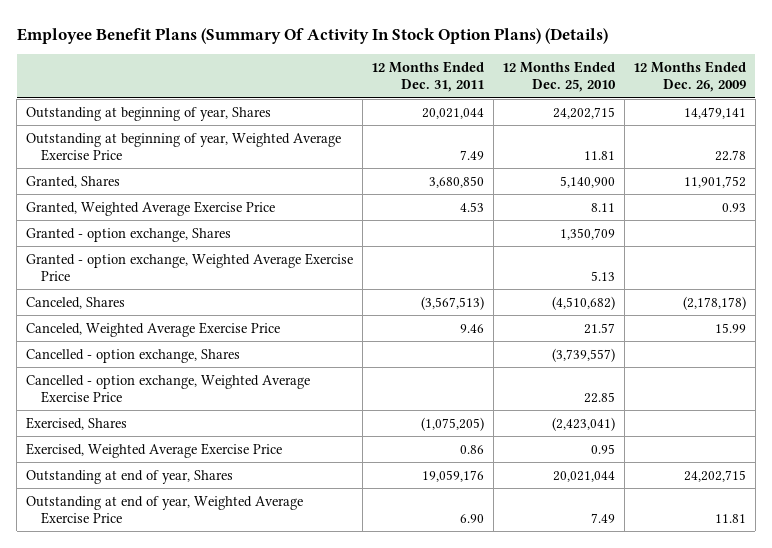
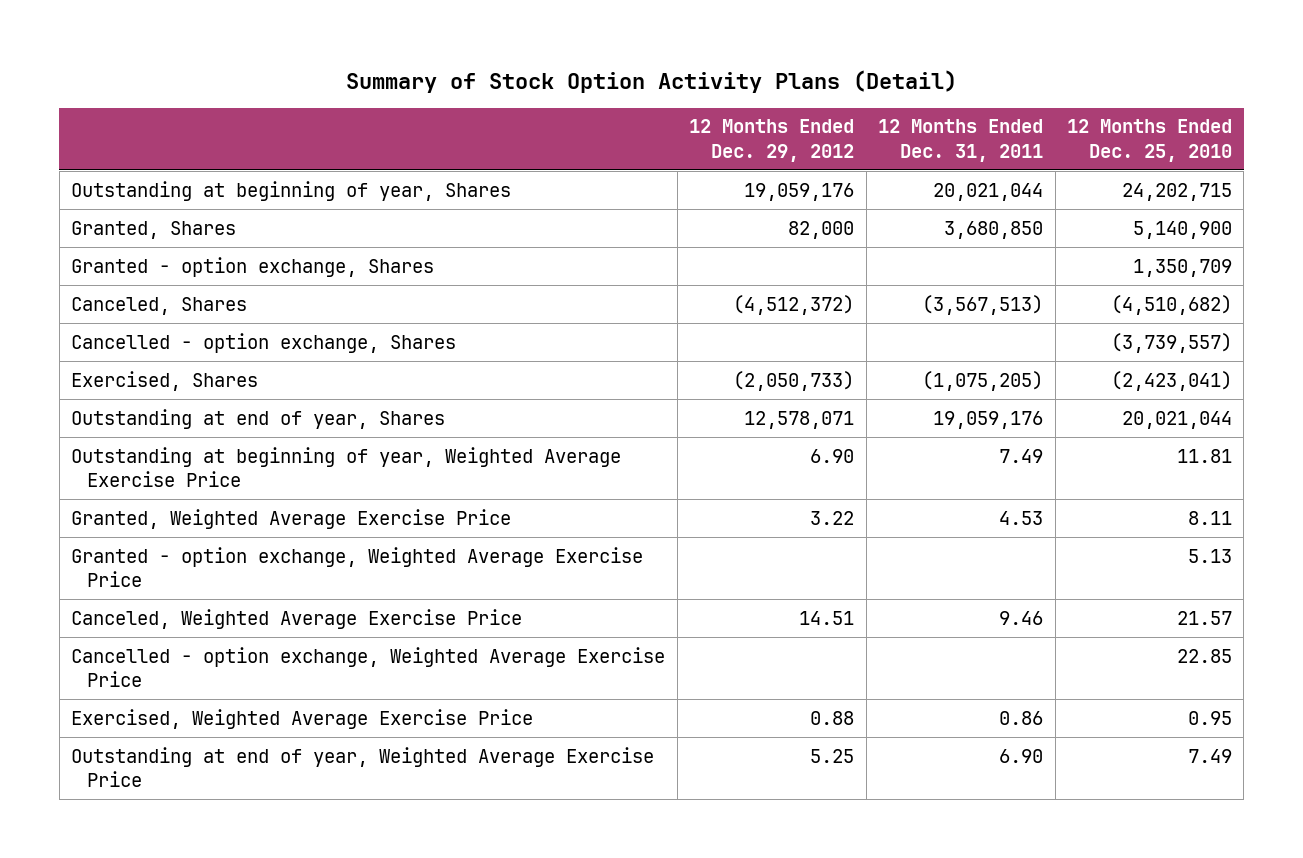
- Employee Benefit Plans (Summary Of Activity In Stock Option Plans) (Details)
+ Summary of Stock Option Activity Plans (Detail)
- | 12 Months Ended Dec. 31, 2011 | 12 Months Ended Dec. 25, 2010 | 12 Months Ended Dec. 26, 2009
+ | 12 Months Ended Dec. 29, 2012 | 12 Months Ended Dec. 31, 2011 | 12 Months Ended Dec. 25, 2010
moved down: Outstanding at beginning of year, Weighted Average Exercise Price | 6.90 | 7.49 | 11.81
moved down: Granted, Weighted Average Exercise Price | 3.22 | 4.53 | 8.11
moved down: Granted - option exchange, Weighted Average Exercise Price | | | 5.13
moved down: Canceled, Weighted Average Exercise Price | 14.51 | 9.46 | 21.57
moved down: Cancelled - option exchange, Weighted Average Exercise Price | | | 22.85
moved down: Exercised, Weighted Average Exercise Price | 0.88 | 0.86 | 0.95

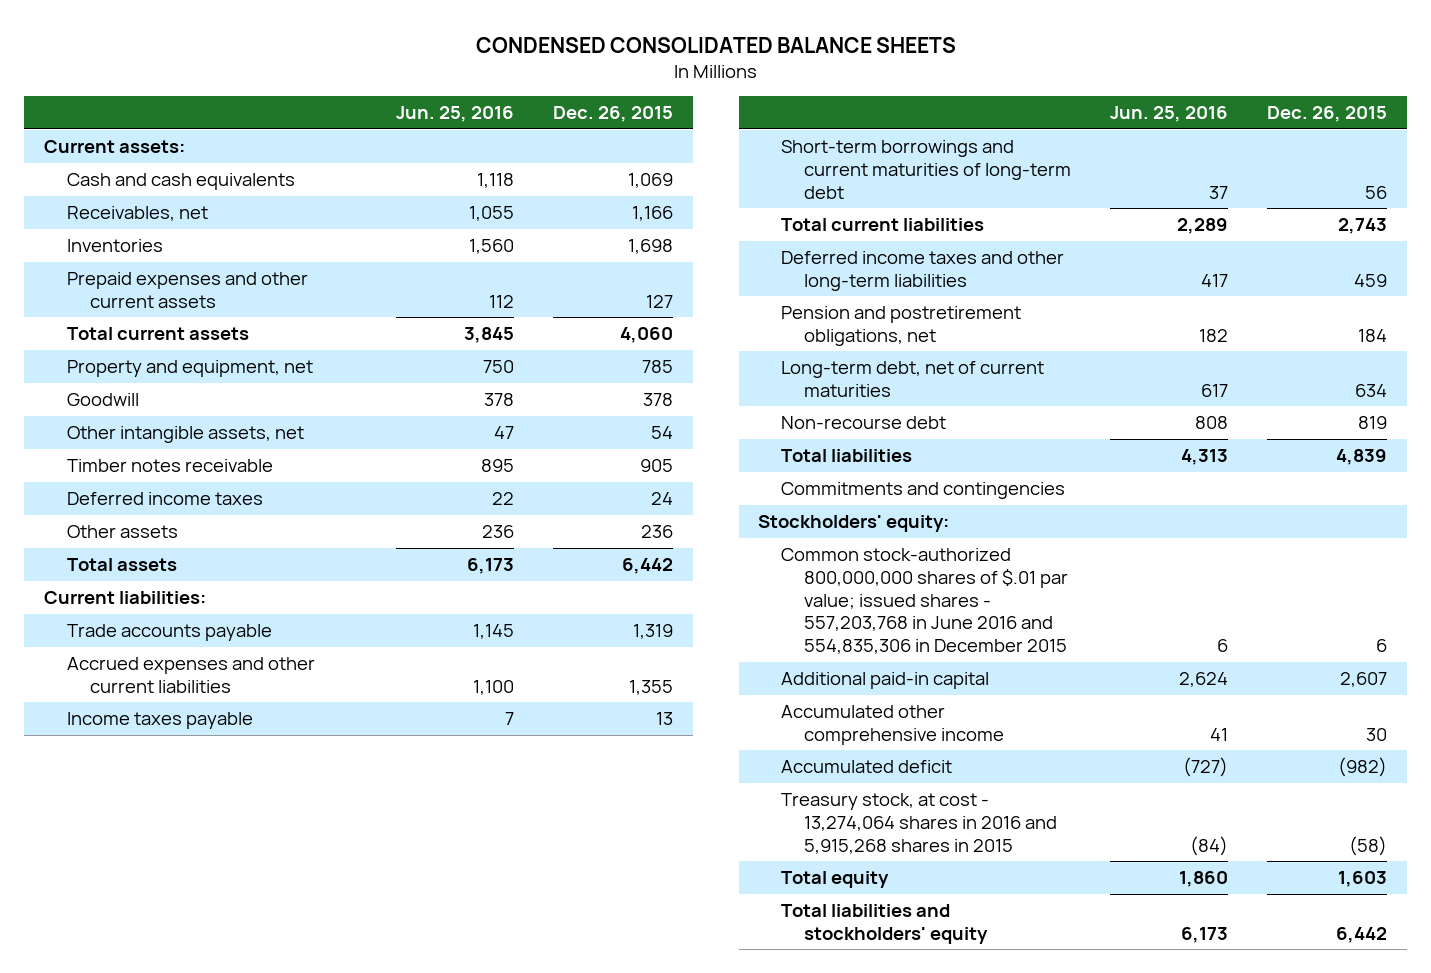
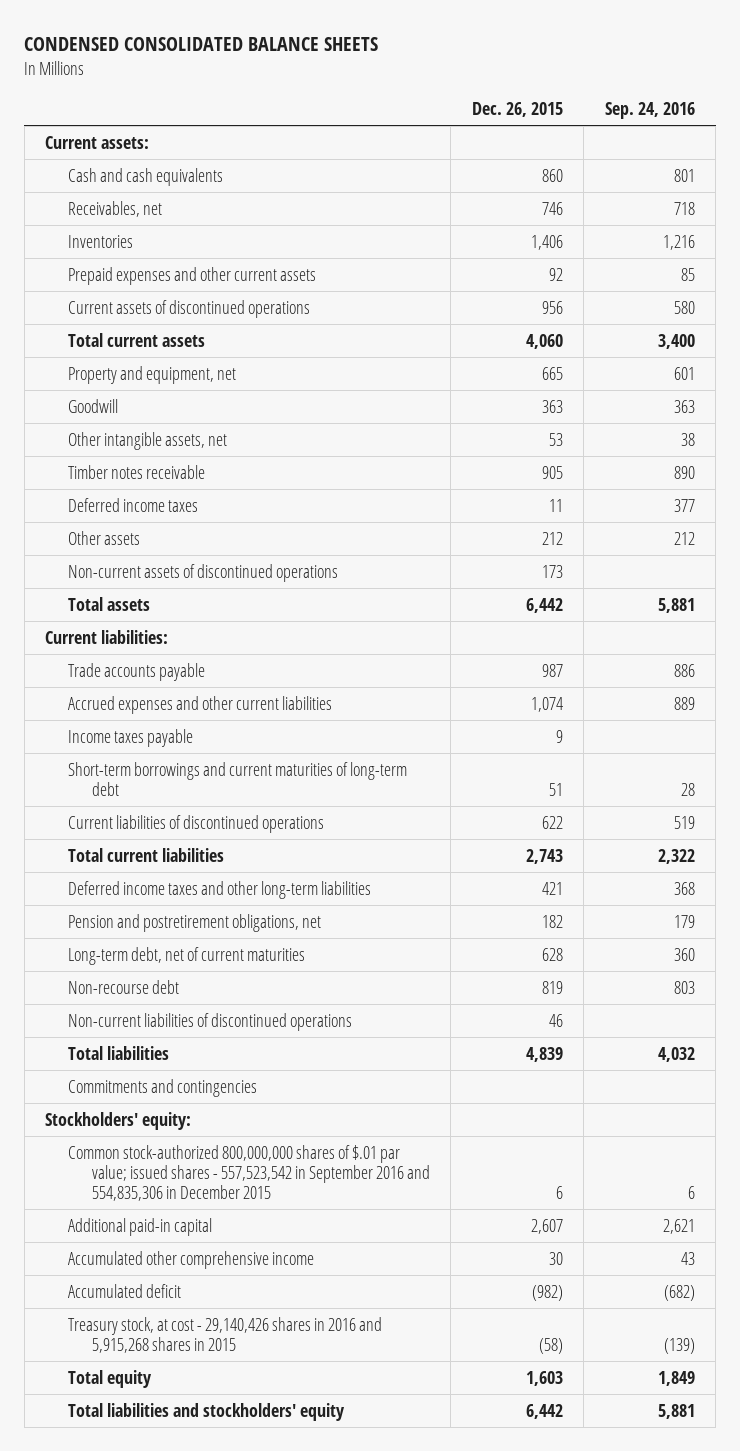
- | Jun. 25, 2016 | Dec. 26, 2015
+ | Dec. 26, 2015 | Sep. 24, 2016
- Cash and cash equivalents | 1,118 | 1,069
- Receivables, net | 1,055 | 1,166
- Inventories | 1,560 | 1,698
- Prepaid expenses and other current assets | 112 | 127
+ Cash and cash equivalents | 860 | 801
+ Receivables, net | 746 | 718
+ Inventories | 1,406 | 1,216
+ Prepaid expenses and other current assets | 92 | 85
+ Current assets of discontinued operations | 956 | 580
- Property and equipment, net | 750 | 785
- Goodwill | 378 | 378
- Other intangible assets, net | 47 | 54
+ Property and equipment, net | 665 | 601
+ Goodwill | 363 | 363
+ Other intangible assets, net | 53 | 38
- Deferred income taxes | 22 | 24
- Other assets | 236 | 236
+ Deferred income taxes | 11 | 377
+ Other assets | 212 | 212
+ Non-current assets of discontinued operations | 173 |
- Trade accounts payable | 1,145 | 1,319
- Accrued expenses and other current liabilities | 1,100 | 1,355
- Income taxes payable | 7 | 13
- Short-term borrowings and current maturities of long-term debt | 37 | 56
+ Trade accounts payable | 987 | 886
+ Accrued expenses and other current liabilities | 1,074 | 889
+ Income taxes payable | 9 |
+ Short-term borrowings and current maturities of long-term debt | 51 | 28
+ Current liabilities of discontinued operations | 622 | 519
- Deferred income taxes and other long-term liabilities | 417 | 459
- Pension and postretirement obligations, net | 182 | 184
- Long-term debt, net of current maturities | 617 | 634
+ Deferred income taxes and other long-term liabilities | 421 | 368
+ Pension and postretirement obligations, net | 182 | 179
+ Long-term debt, net of current maturities | 628 | 360
+ Non-current liabilities of discontinued operations | 46 |
- Common stock-authorized 800,000,000 shares of $.01 par value; issued shares - 557,203,768 in June 2016 and 554,835,306 in December 2015 | 6 | 6
+ Common stock-authorized 800,000,000 shares of $.01 par value; issued shares - 557,523,542 in September 2016 and 554,835,306 in December 2015 | 6 | 6
- Treasury stock, at cost - 13,274,064 shares in 2016 and 5,915,268 shares in 2015 | (84) | (58)
+ Treasury stock, at cost - 29,140,426 shares in 2016 and 5,915,268 shares in 2015 | (58) | (139)

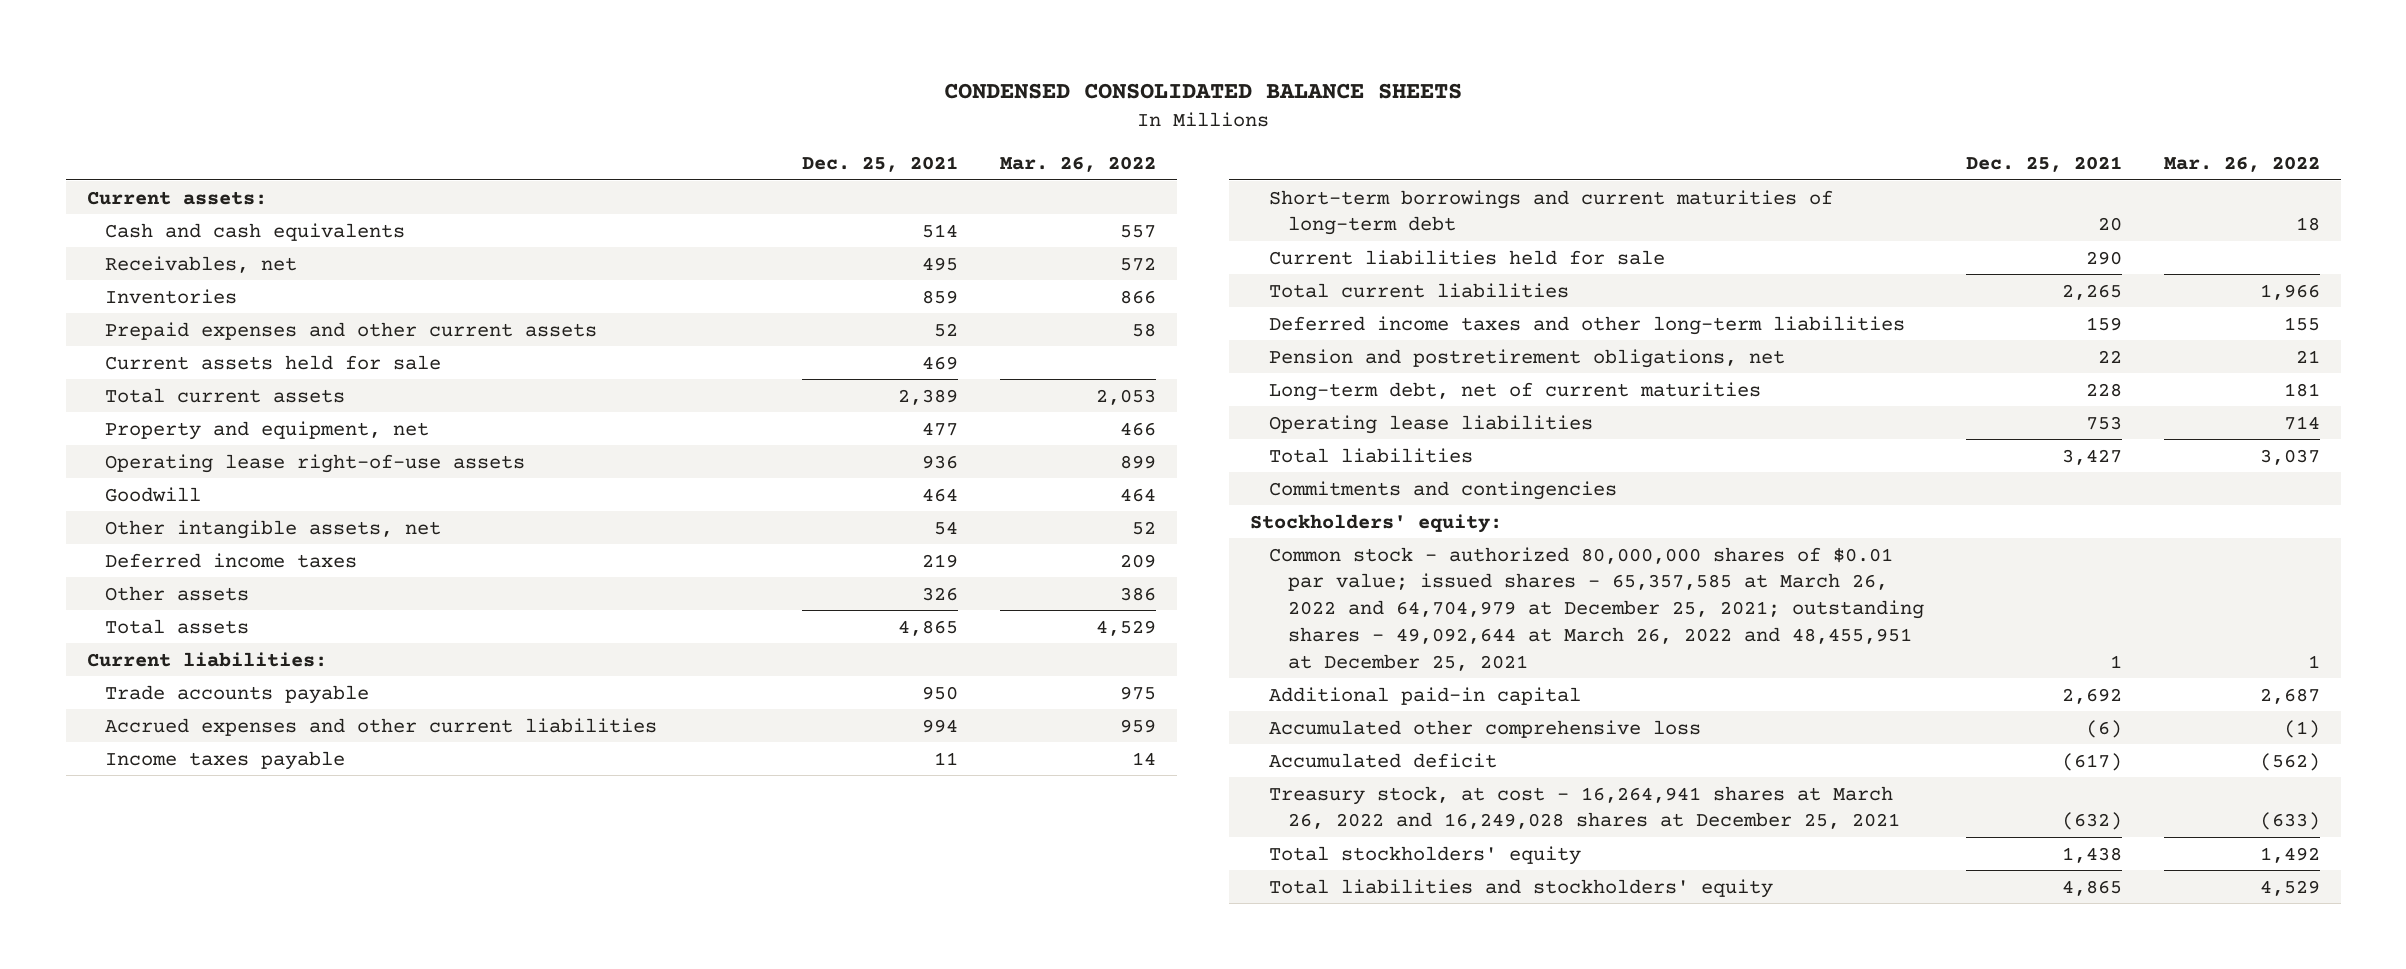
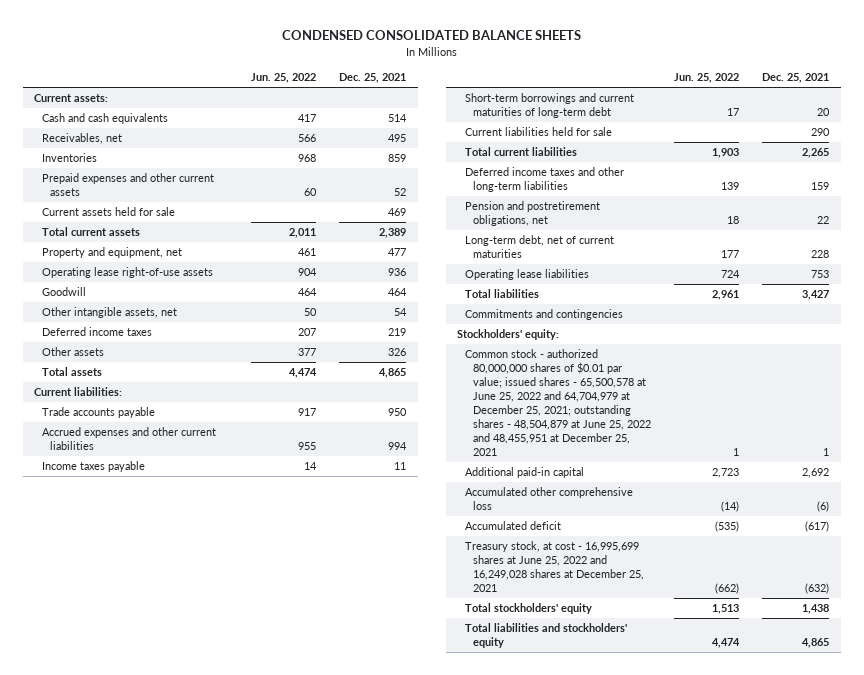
- | Dec. 25, 2021 | Mar. 26, 2022
+ | Jun. 25, 2022 | Dec. 25, 2021
- Common stock - authorized 80,000,000 shares of $0.01 par value; issued shares - 65,357,585 at March 26, 2022 and 64,704,979 at December 25, 2021; outstanding shares - 49,092,644 at March 26, 2022 and 48,455,951 at December 25, 2021 | 1 | 1
+ Common stock - authorized 80,000,000 shares of $0.01 par value; issued shares - 65,500,578 at June 25, 2022 and 64,704,979 at December 25, 2021; outstanding shares - 48,504,879 at June 25, 2022 and 48,455,951 at December 25, 2021 | 1 | 1
- Treasury stock, at cost - 16,264,941 shares at March 26, 2022 and 16,249,028 shares at December 25, 2021 | (632) | (633)
+ Treasury stock, at cost - 16,995,699 shares at June 25, 2022 and 16,249,028 shares at December 25, 2021 | (662) | (632)

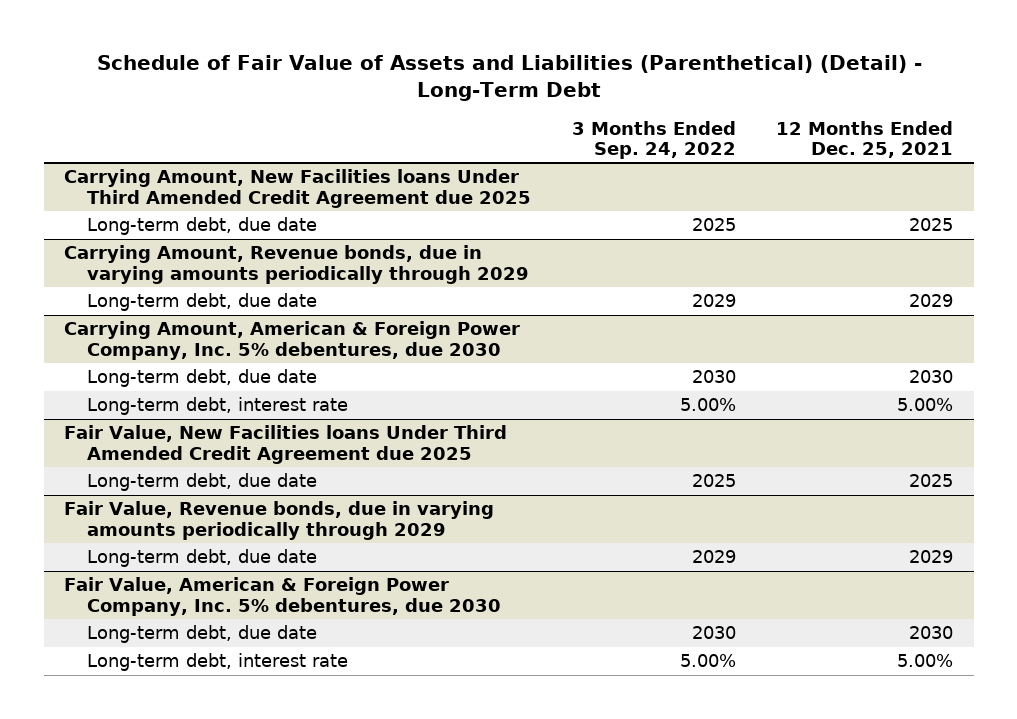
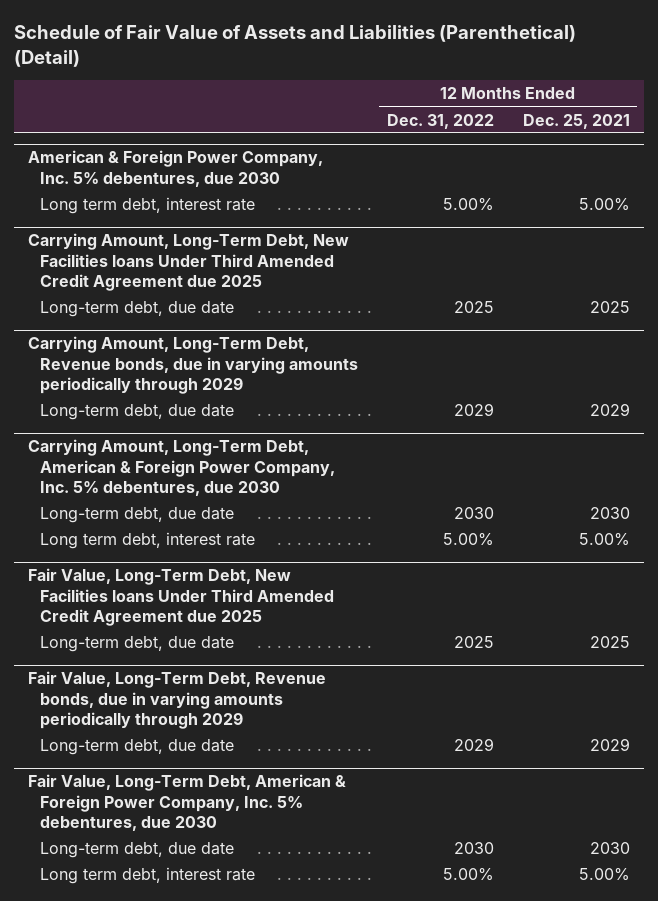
- Schedule of Fair Value of Assets and Liabilities (Parenthetical) (Detail) - Long-Term Debt
+ Schedule of Fair Value of Assets and Liabilities (Parenthetical) (Detail)
- | 3 Months Ended Sep. 24, 2022 | 12 Months Ended Dec. 25, 2021
+ | 12 Months Ended Dec. 31, 2022 | 12 Months Ended Dec. 25, 2021
- Carrying Amount, New Facilities loans Under Third Amended Credit Agreement due 2025
+ American & Foreign Power Company, Inc. 5% debentures, due 2030
+ Long term debt, interest rate | 5.00% | 5.00%
+ Carrying Amount, Long-Term Debt, New Facilities loans Under Third Amended Credit Agreement due 2025
- Carrying Amount, Revenue bonds, due in varying amounts periodically through 2029
+ Carrying Amount, Long-Term Debt, Revenue bonds, due in varying amounts periodically through 2029
- Carrying Amount, American & Foreign Power Company, Inc. 5% debentures, due 2030
+ Carrying Amount, Long-Term Debt, American & Foreign Power Company, Inc. 5% debentures, due 2030
- Long-term debt, interest rate | 5.00% | 5.00%
- Fair Value, New Facilities loans Under Third Amended Credit Agreement due 2025
+ Long term debt, interest rate | 5.00% | 5.00%
+ Fair Value, Long-Term Debt, New Facilities loans Under Third Amended Credit Agreement due 2025
- Fair Value, Revenue bonds, due in varying amounts periodically through 2029
+ Fair Value, Long-Term Debt, Revenue bonds, due in varying amounts periodically through 2029
- Fair Value, American & Foreign Power Company, Inc. 5% debentures, due 2030
+ Fair Value, Long-Term Debt, American & Foreign Power Company, Inc. 5% debentures, due 2030
- Long-term debt, interest rate | 5.00% | 5.00%
+ Long term debt, interest rate | 5.00% | 5.00%

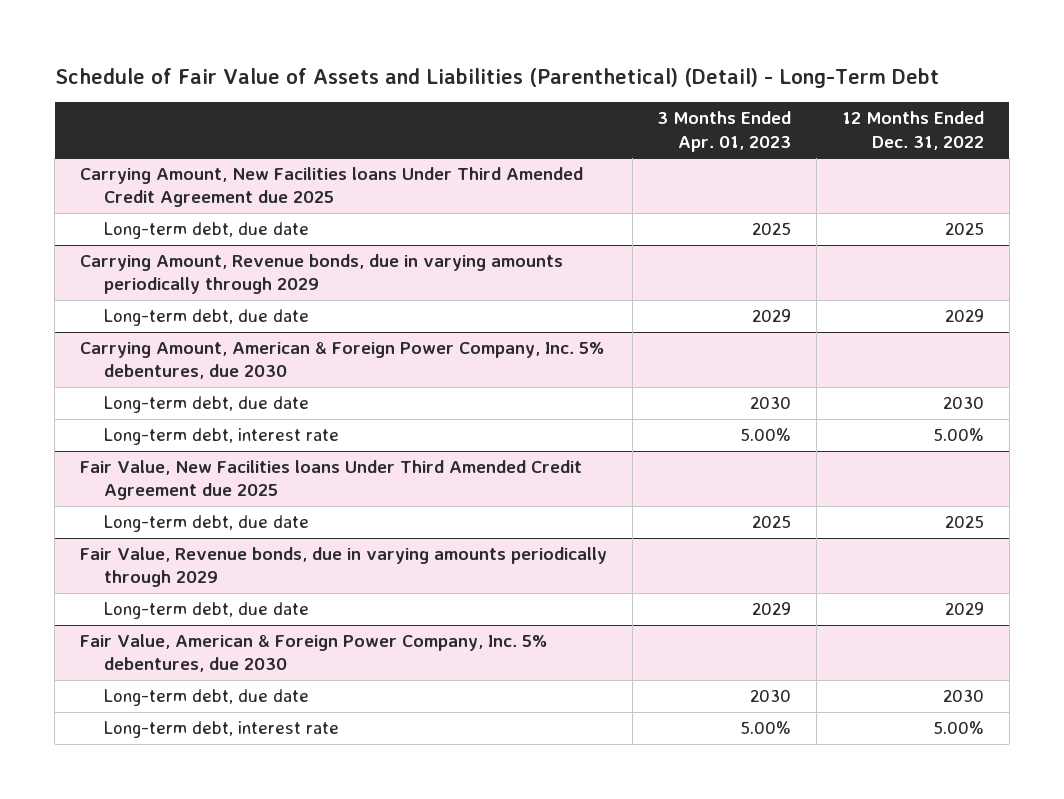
- Schedule of Fair Value of Assets and Liabilities (Parenthetical) (Detail)
+ Schedule of Fair Value of Assets and Liabilities (Parenthetical) (Detail) - Long-Term Debt
- | 12 Months Ended Dec. 31, 2022 | 12 Months Ended Dec. 25, 2021
+ | 3 Months Ended Apr. 01, 2023 | 12 Months Ended Dec. 31, 2022
- American & Foreign Power Company, Inc. 5% debentures, due 2030
- Long term debt, interest rate | 5.00% | 5.00%
- Carrying Amount, Long-Term Debt, New Facilities loans Under Third Amended Credit Agreement due 2025
+ Carrying Amount, New Facilities loans Under Third Amended Credit Agreement due 2025
- Carrying Amount, Long-Term Debt, Revenue bonds, due in varying amounts periodically through 2029
+ Carrying Amount, Revenue bonds, due in varying amounts periodically through 2029
- Carrying Amount, Long-Term Debt, American & Foreign Power Company, Inc. 5% debentures, due 2030
+ Carrying Amount, American & Foreign Power Company, Inc. 5% debentures, due 2030
- Long term debt, interest rate | 5.00% | 5.00%
- Fair Value, Long-Term Debt, New Facilities loans Under Third Amended Credit Agreement due 2025
+ Long-term debt, interest rate | 5.00% | 5.00%
+ Fair Value, New Facilities loans Under Third Amended Credit Agreement due 2025
- Fair Value, Long-Term Debt, Revenue bonds, due in varying amounts periodically through 2029
+ Fair Value, Revenue bonds, due in varying amounts periodically through 2029
- Fair Value, Long-Term Debt, American & Foreign Power Company, Inc. 5% debentures, due 2030
+ Fair Value, American & Foreign Power Company, Inc. 5% debentures, due 2030
- Long term debt, interest rate | 5.00% | 5.00%
+ Long-term debt, interest rate | 5.00% | 5.00%

